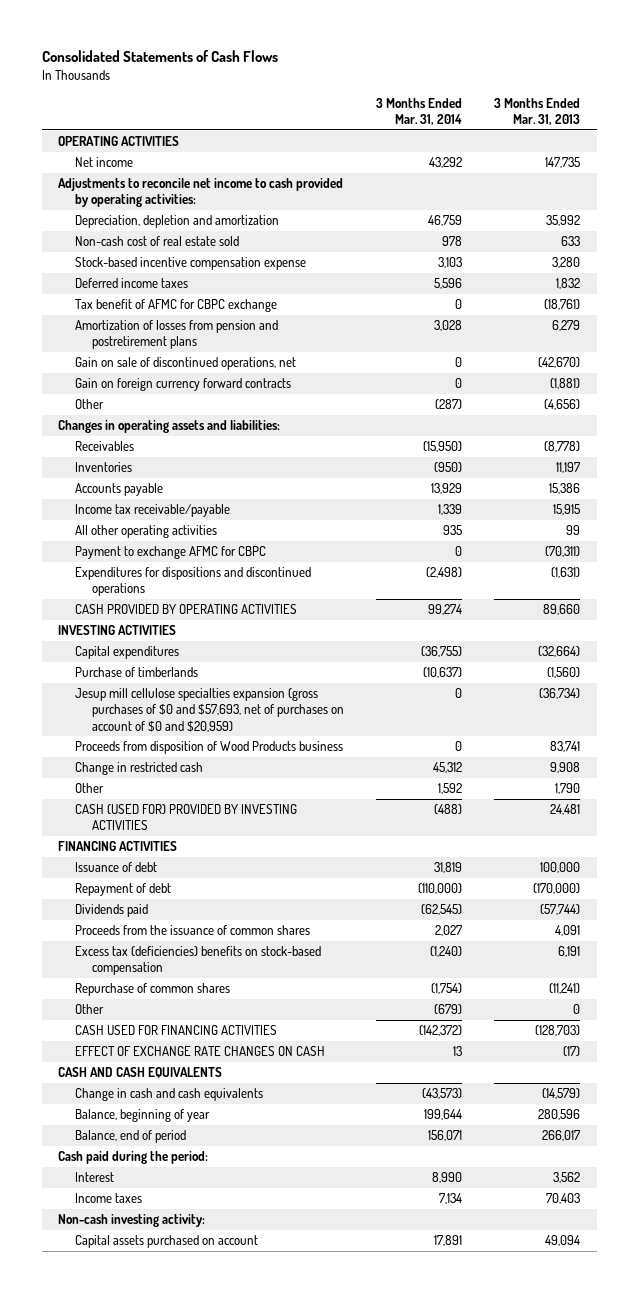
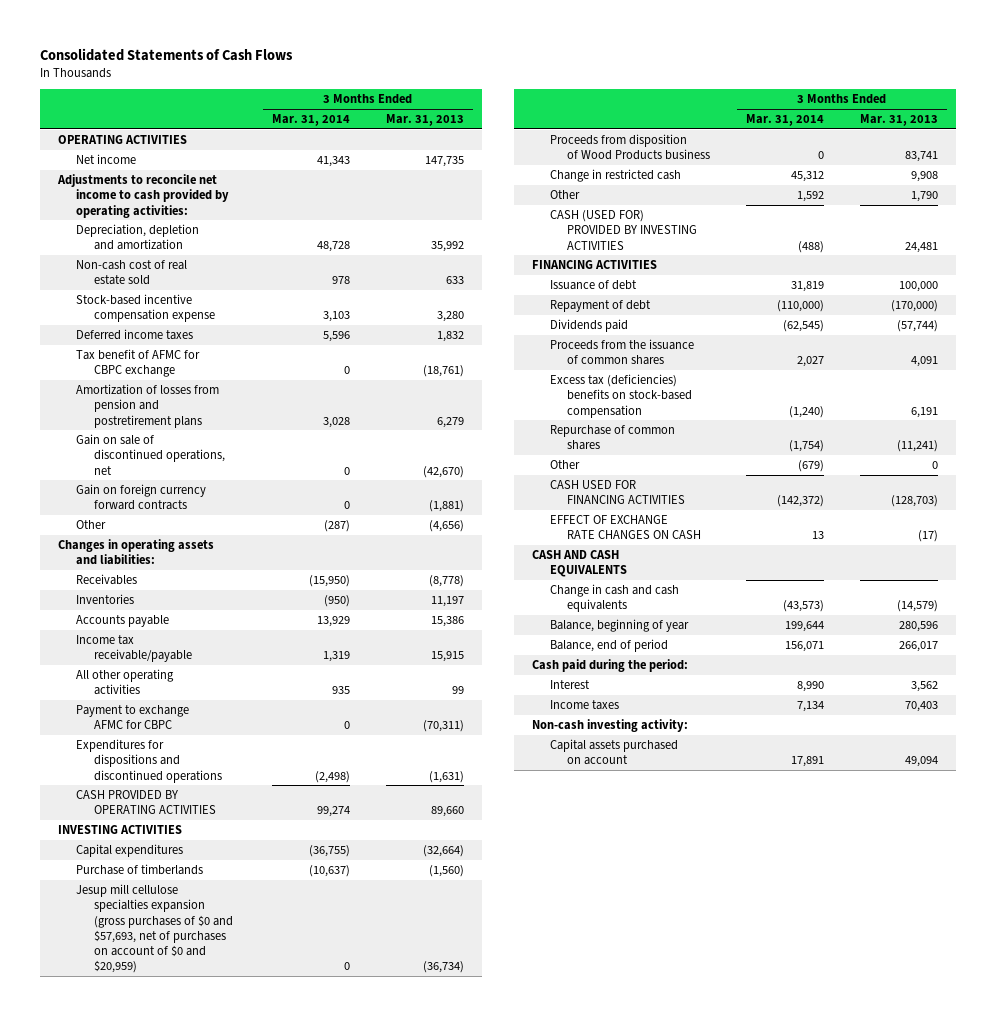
- Net income | 43,292 | 147,735
+ Net income | 41,343 | 147,735
- Depreciation, depletion and amortization | 46,759 | 35,992
+ Depreciation, depletion and amortization | 48,728 | 35,992
- Income tax receivable/payable | 1,339 | 15,915
+ Income tax receivable/payable | 1,319 | 15,915

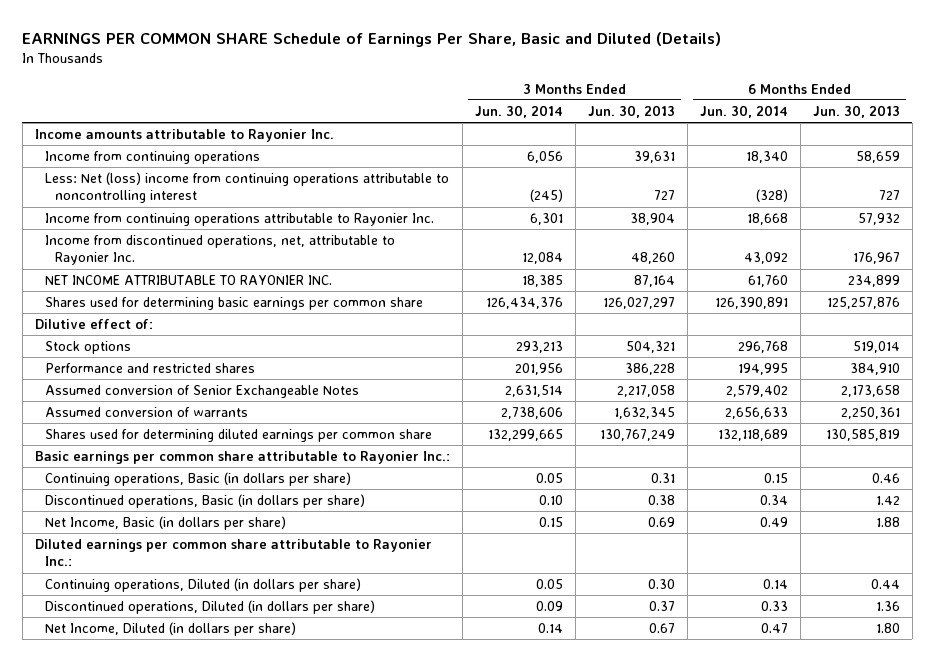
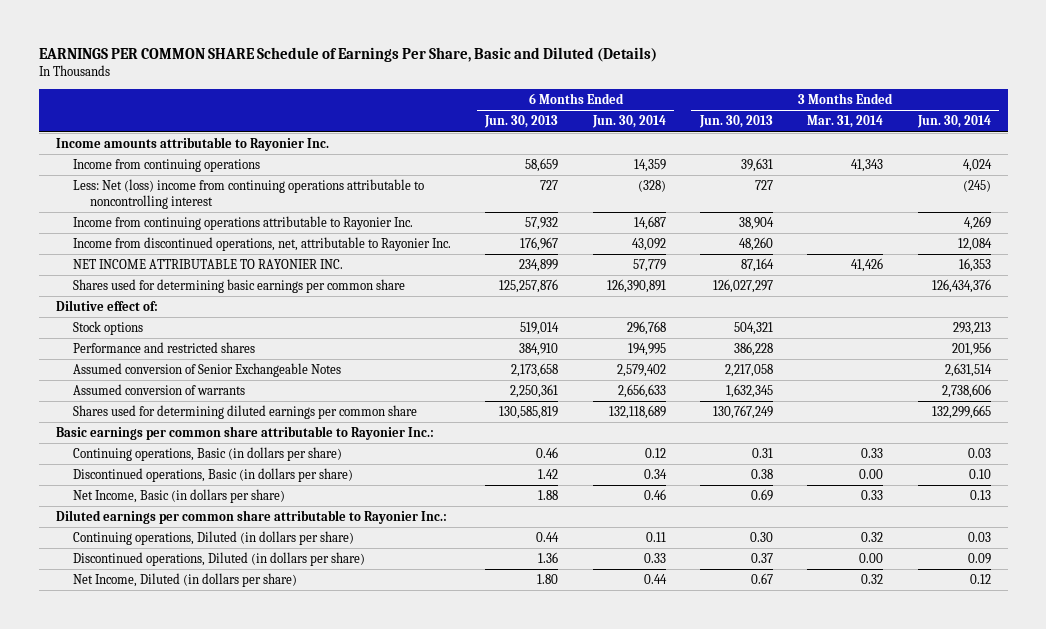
- | 3 Months Ended Jun. 30, 2014 | 3 Months Ended Jun. 30, 2013 | 6 Months Ended Jun. 30, 2014 | 6 Months Ended Jun. 30, 2013
+ | 6 Months Ended Jun. 30, 2013 | 6 Months Ended Jun. 30, 2014 | 3 Months Ended Jun. 30, 2013 | 3 Months Ended Mar. 31, 2014 | 3 Months Ended Jun. 30, 2014
- Income from continuing operations | 6,056 | 39,631 | 18,340 | 58,659
+ Income from continuing operations | 58,659 | 14,359 | 39,631 | 41,343 | 4,024
- Income from continuing operations attributable to Rayonier Inc. | 6,301 | 38,904 | 18,668 | 57,932
+ Income from continuing operations attributable to Rayonier Inc. | 57,932 | 14,687 | 38,904 | | 4,269
- NET INCOME ATTRIBUTABLE TO RAYONIER INC. | 18,385 | 87,164 | 61,760 | 234,899
+ NET INCOME ATTRIBUTABLE TO RAYONIER INC. | 234,899 | 57,779 | 87,164 | 41,426 | 16,353
- Continuing operations, Basic (in dollars per share) | 0.05 | 0.31 | 0.15 | 0.46
+ Continuing operations, Basic (in dollars per share) | 0.46 | 0.12 | 0.31 | 0.33 | 0.03
- Net Income, Basic (in dollars per share) | 0.15 | 0.69 | 0.49 | 1.88
+ Net Income, Basic (in dollars per share) | 1.88 | 0.46 | 0.69 | 0.33 | 0.13
- Continuing operations, Diluted (in dollars per share) | 0.05 | 0.30 | 0.14 | 0.44
+ Continuing operations, Diluted (in dollars per share) | 0.44 | 0.11 | 0.30 | 0.32 | 0.03
- Net Income, Diluted (in dollars per share) | 0.14 | 0.67 | 0.47 | 1.80
+ Net Income, Diluted (in dollars per share) | 1.80 | 0.44 | 0.67 | 0.32 | 0.12

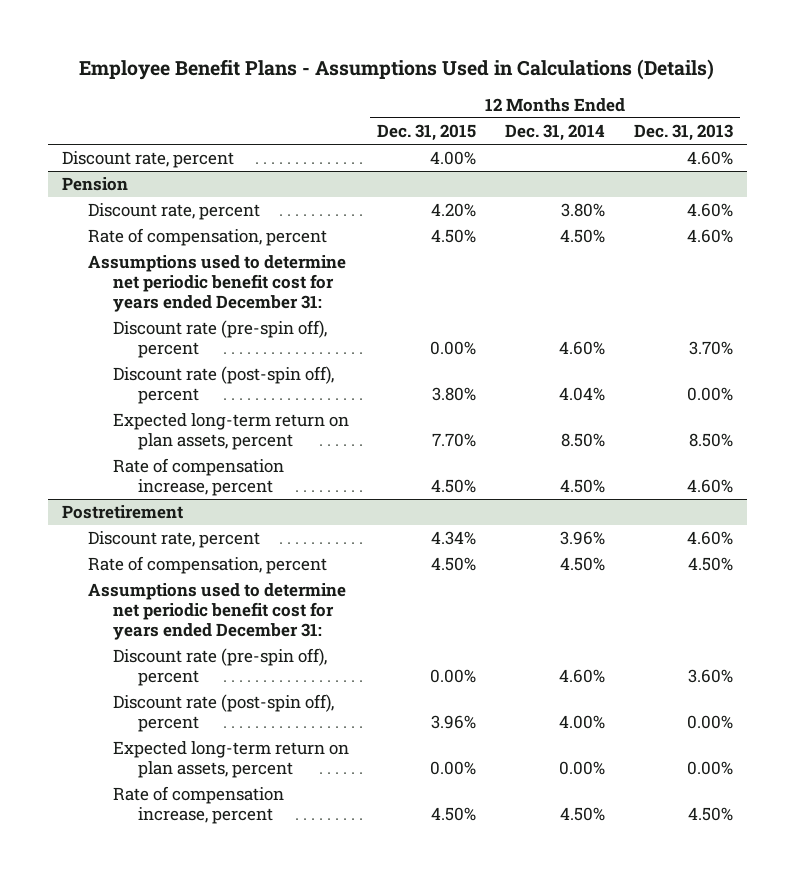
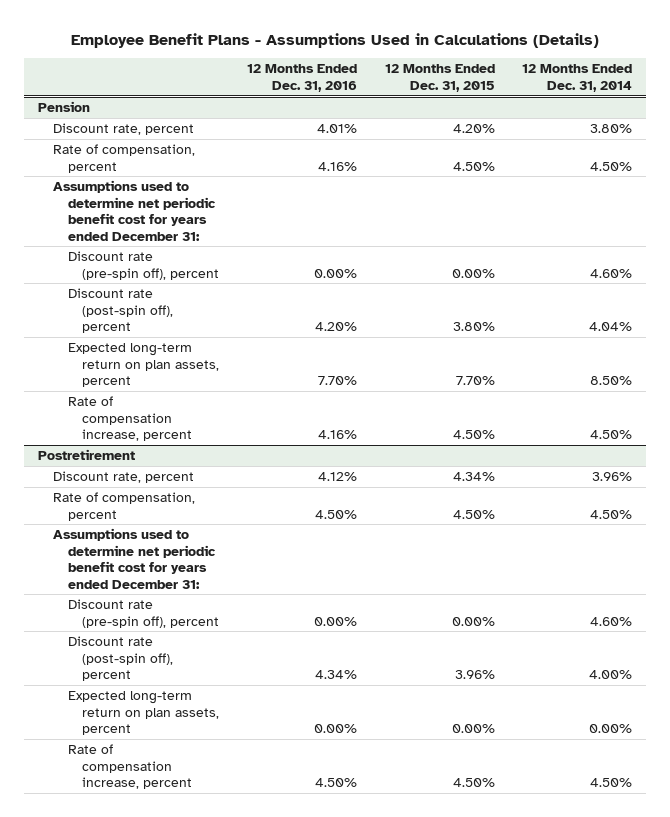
- | 12 Months Ended Dec. 31, 2015 | 12 Months Ended Dec. 31, 2014 | 12 Months Ended Dec. 31, 2013
+ | 12 Months Ended Dec. 31, 2016 | 12 Months Ended Dec. 31, 2015 | 12 Months Ended Dec. 31, 2014
- Discount rate, percent | 4.00% | | 4.60%

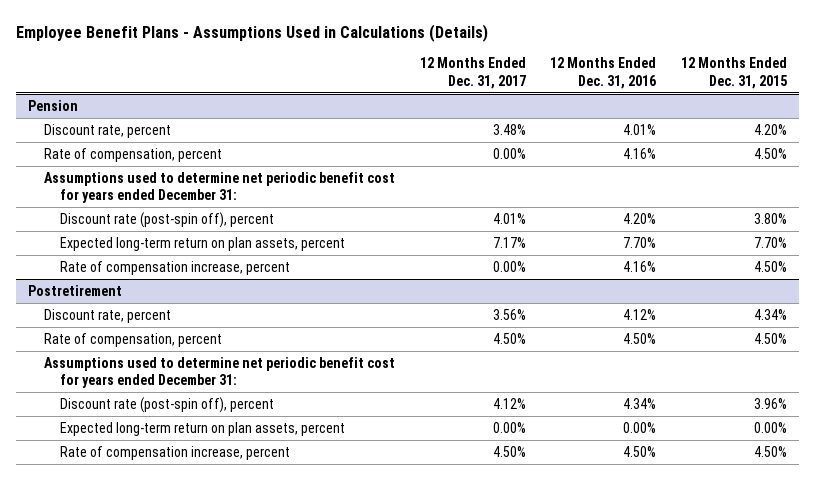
- | 12 Months Ended Dec. 31, 2016 | 12 Months Ended Dec. 31, 2015 | 12 Months Ended Dec. 31, 2014
+ | 12 Months Ended Dec. 31, 2017 | 12 Months Ended Dec. 31, 2016 | 12 Months Ended Dec. 31, 2015
@ Pension
- Discount rate (pre-spin off), percent | 0.00% | 0.00% | 4.60%
@ Postretirement
- Discount rate (pre-spin off), percent | 0.00% | 0.00% | 4.60%

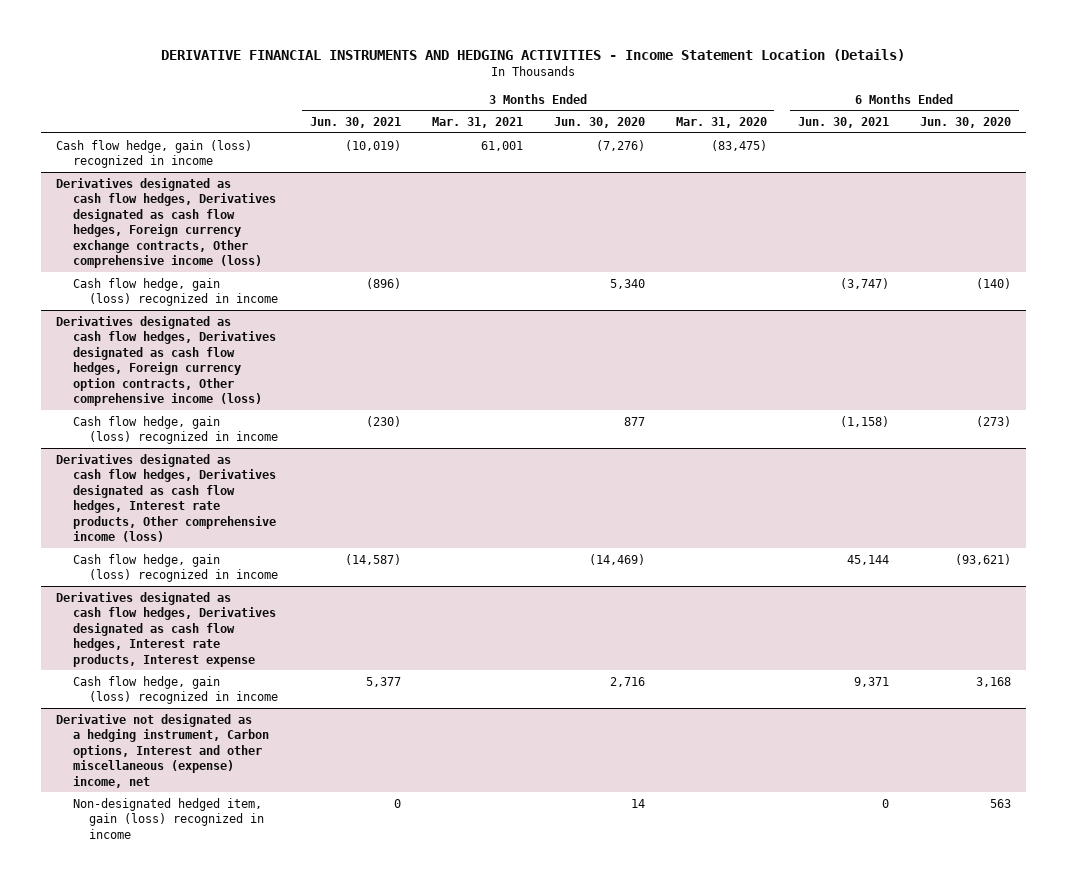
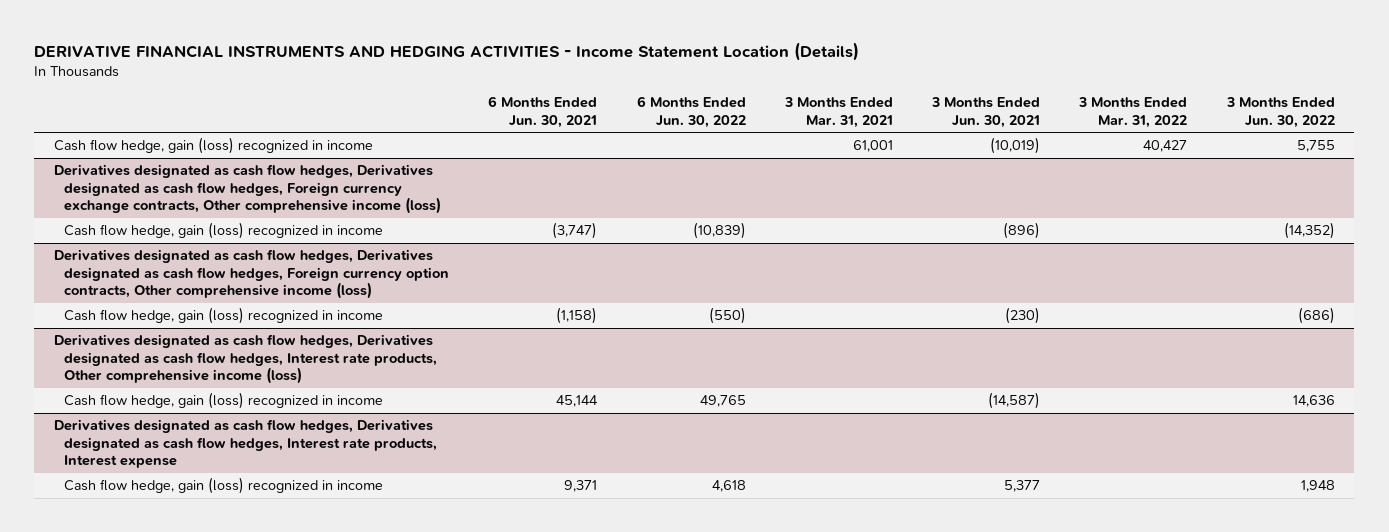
- | 3 Months Ended Jun. 30, 2021 | 3 Months Ended Mar. 31, 2021 | 3 Months Ended Jun. 30, 2020 | 3 Months Ended Mar. 31, 2020 | 6 Months Ended Jun. 30, 2021 | 6 Months Ended Jun. 30, 2020
+ | 6 Months Ended Jun. 30, 2021 | 6 Months Ended Jun. 30, 2022 | 3 Months Ended Mar. 31, 2021 | 3 Months Ended Jun. 30, 2021 | 3 Months Ended Mar. 31, 2022 | 3 Months Ended Jun. 30, 2022
- Derivative not designated as a hedging instrument, Carbon options, Interest and other miscellaneous (expense) income, net
- Non-designated hedged item, gain (loss) recognized in income | 0 | | 14 | | 0 | 563

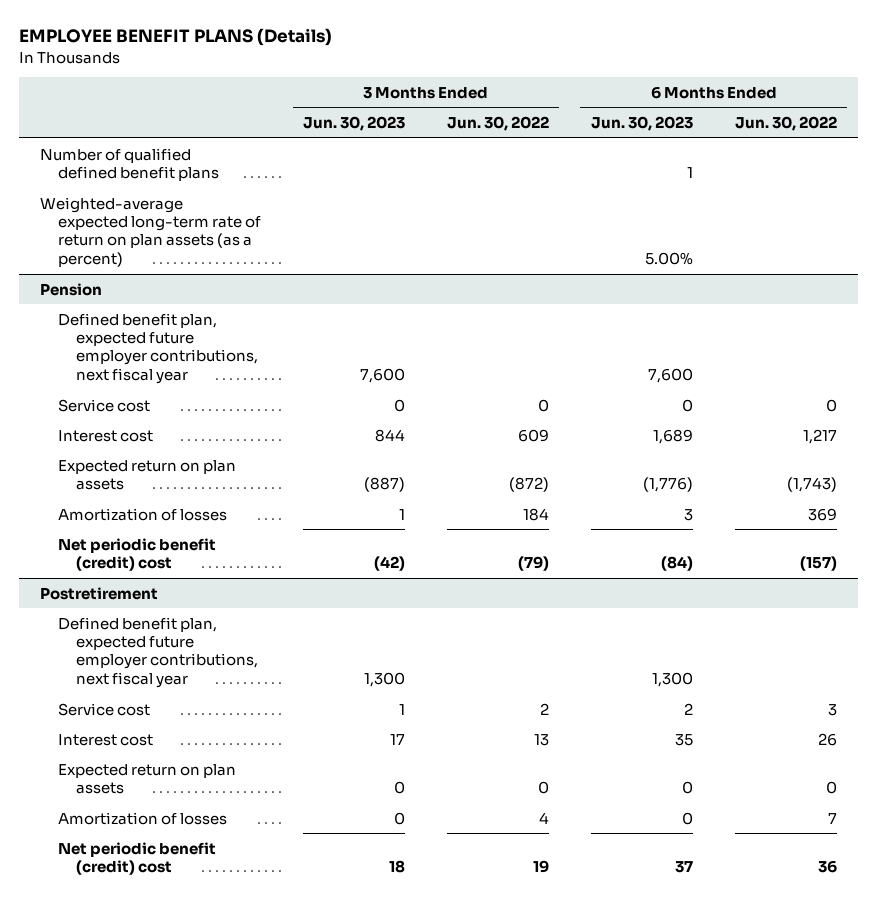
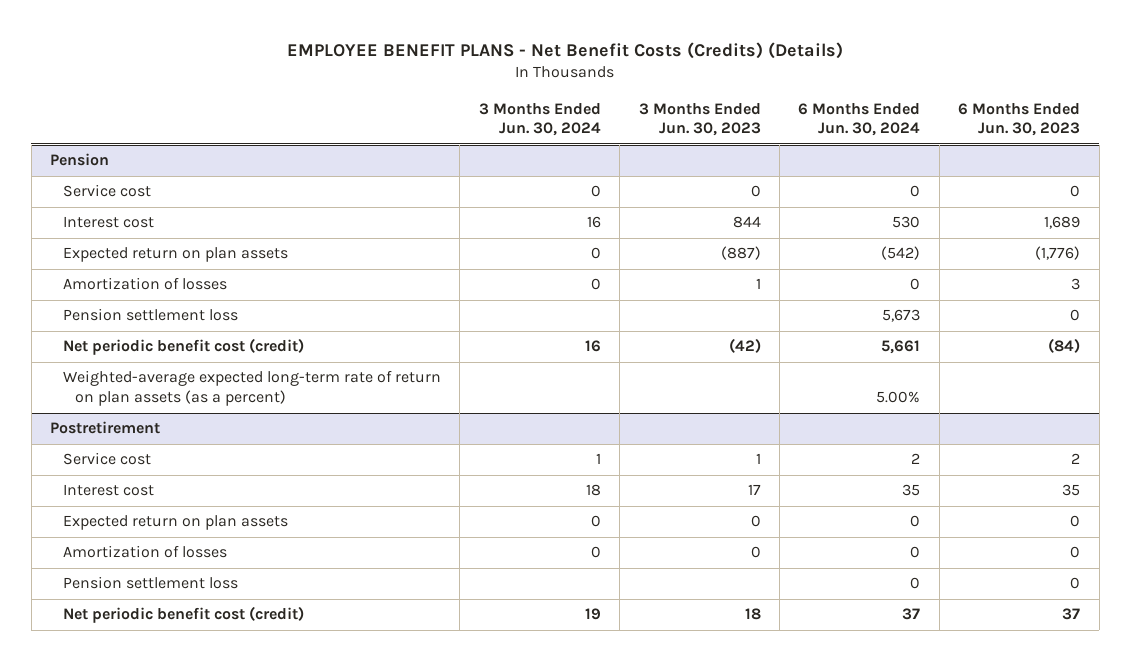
- EMPLOYEE BENEFIT PLANS (Details)
+ EMPLOYEE BENEFIT PLANS - Net Benefit Costs (Credits) (Details)
- | 3 Months Ended Jun. 30, 2023 | 3 Months Ended Jun. 30, 2022 | 6 Months Ended Jun. 30, 2023 | 6 Months Ended Jun. 30, 2022
+ | 3 Months Ended Jun. 30, 2024 | 3 Months Ended Jun. 30, 2023 | 6 Months Ended Jun. 30, 2024 | 6 Months Ended Jun. 30, 2023
- Number of qualified defined benefit plans | | | 1 |
- Weighted-average expected long-term rate of return on plan assets (as a percent) | | | 5.00% |
@ Pension
- Defined benefit plan, expected future employer contributions, next fiscal year | 7,600 | | 7,600 |
- Net periodic benefit (credit) cost | (42) | (79) | (84) | (157)
+ Pension settlement loss | | | 5,673 | 0
+ Net periodic benefit cost (credit) | 16 | (42) | 5,661 | (84)
+ Weighted-average expected long-term rate of return on plan assets (as a percent) | | | 5.00% |
@ Postretirement
- Defined benefit plan, expected future employer contributions, next fiscal year | 1,300 | | 1,300 |
- Net periodic benefit (credit) cost | 18 | 19 | 37 | 36
+ Pension settlement loss | | | 0 | 0
+ Net periodic benefit cost (credit) | 19 | 18 | 37 | 37

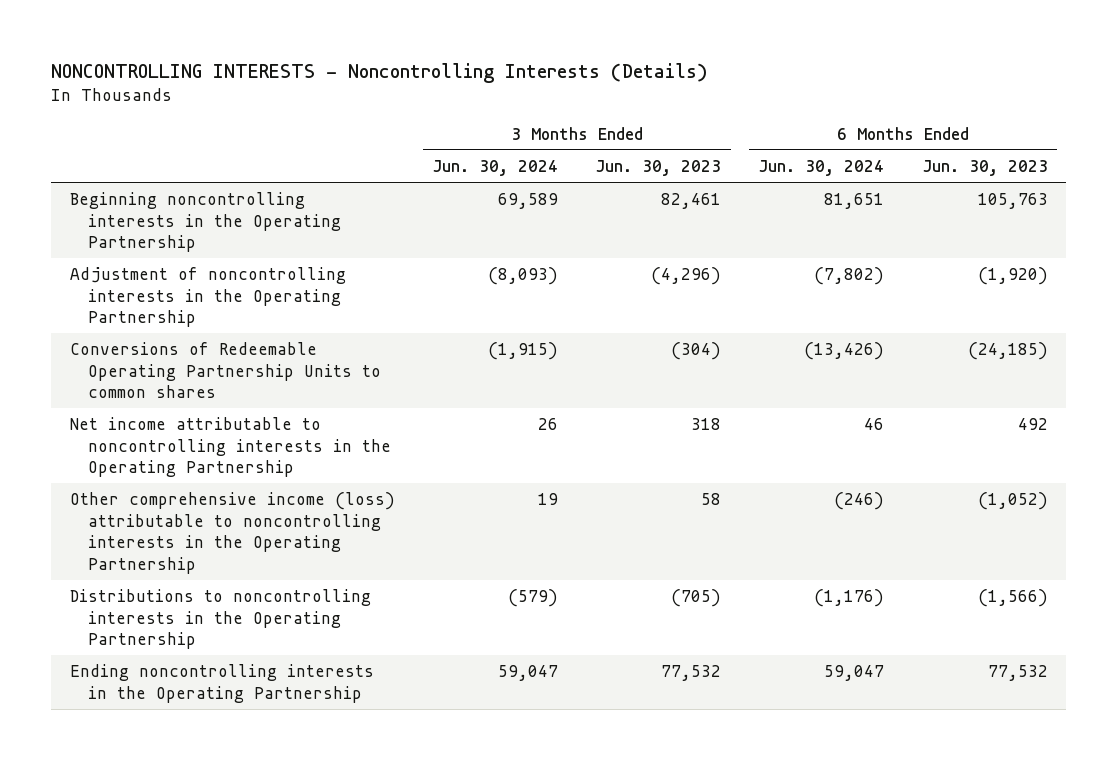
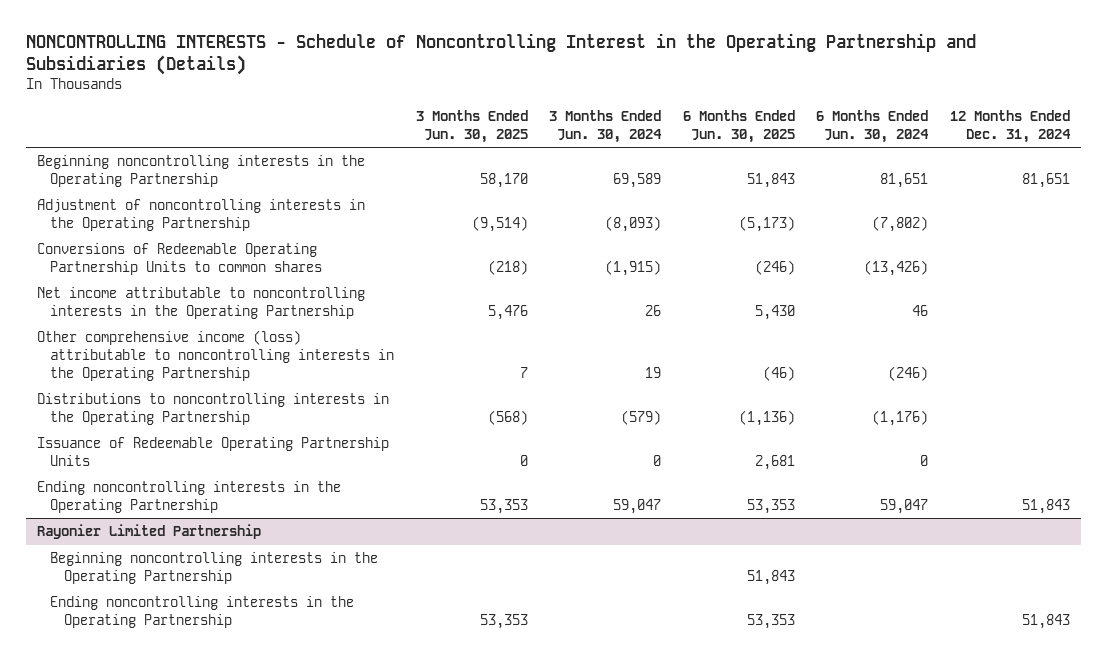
- NONCONTROLLING INTERESTS - Noncontrolling Interests (Details)
+ NONCONTROLLING INTERESTS - Schedule of Noncontrolling Interest in the Operating Partnership and Subsidiaries (Details)
- | 3 Months Ended Jun. 30, 2024 | 3 Months Ended Jun. 30, 2023 | 6 Months Ended Jun. 30, 2024 | 6 Months Ended Jun. 30, 2023
+ | 3 Months Ended Jun. 30, 2025 | 3 Months Ended Jun. 30, 2024 | 6 Months Ended Jun. 30, 2025 | 6 Months Ended Jun. 30, 2024 | 12 Months Ended Dec. 31, 2024
+ Issuance of Redeemable Operating Partnership Units | 0 | 0 | 2,681 | 0 |
+ Rayonier Limited Partnership
+ Beginning noncontrolling interests in the Operating Partnership | | | 51,843 | |
+ Ending noncontrolling interests in the Operating Partnership | 53,353 | | 53,353 | | 51,843

